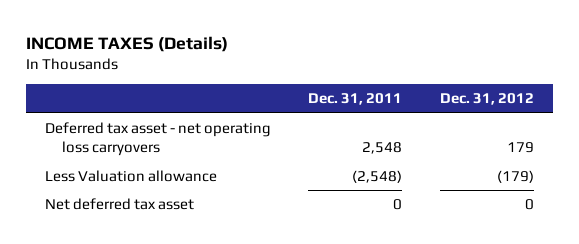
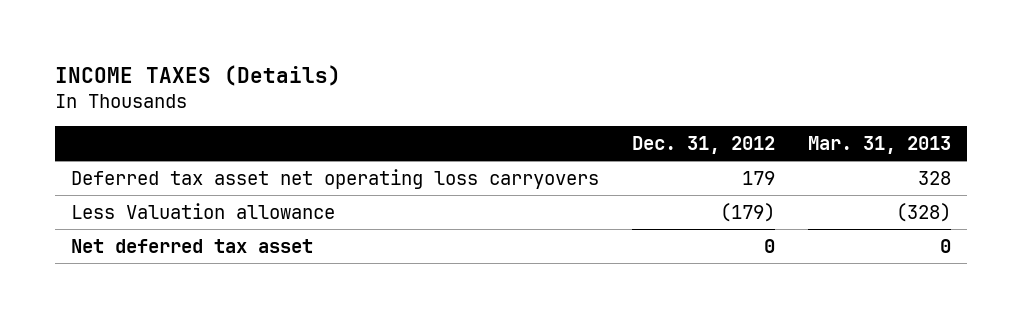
- | Dec. 31, 2011 | Dec. 31, 2012
+ | Dec. 31, 2012 | Mar. 31, 2013
- Deferred tax asset - net operating loss carryovers | 2,548 | 179
+ Deferred tax asset net operating loss carryovers | 179 | 328

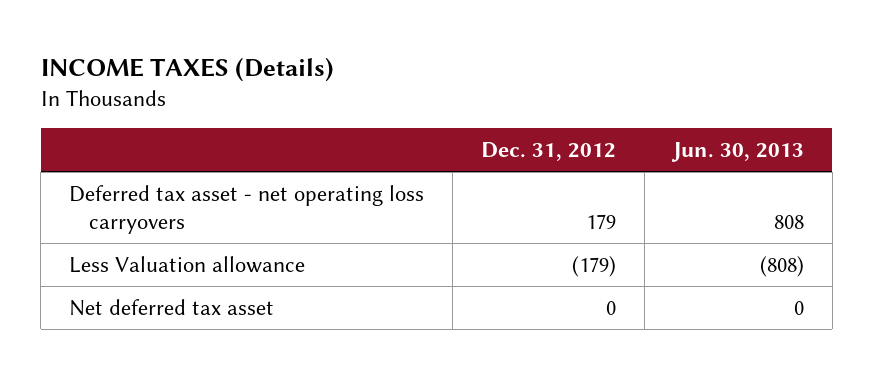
- | Dec. 31, 2012 | Mar. 31, 2013
+ | Dec. 31, 2012 | Jun. 30, 2013
- Deferred tax asset net operating loss carryovers | 179 | 328
+ Deferred tax asset - net operating loss carryovers | 179 | 808

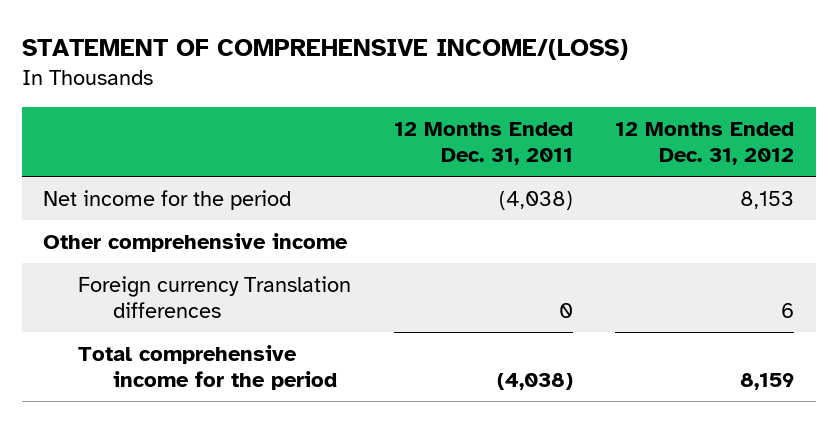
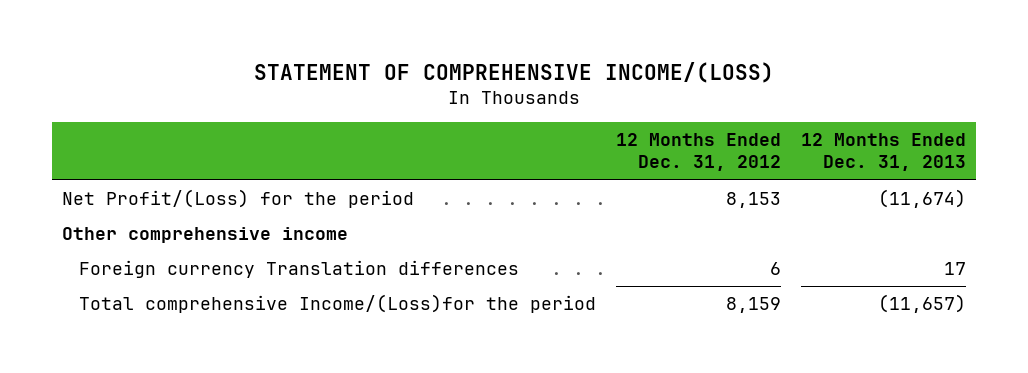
- | 12 Months Ended Dec. 31, 2011 | 12 Months Ended Dec. 31, 2012
+ | 12 Months Ended Dec. 31, 2012 | 12 Months Ended Dec. 31, 2013
- Net income for the period | (4,038) | 8,153
+ Net Profit/(Loss) for the period | 8,153 | (11,674)
- Total comprehensive income for the period | (4,038) | 8,159
+ Total comprehensive Income/(Loss)for the period | 8,159 | (11,657)

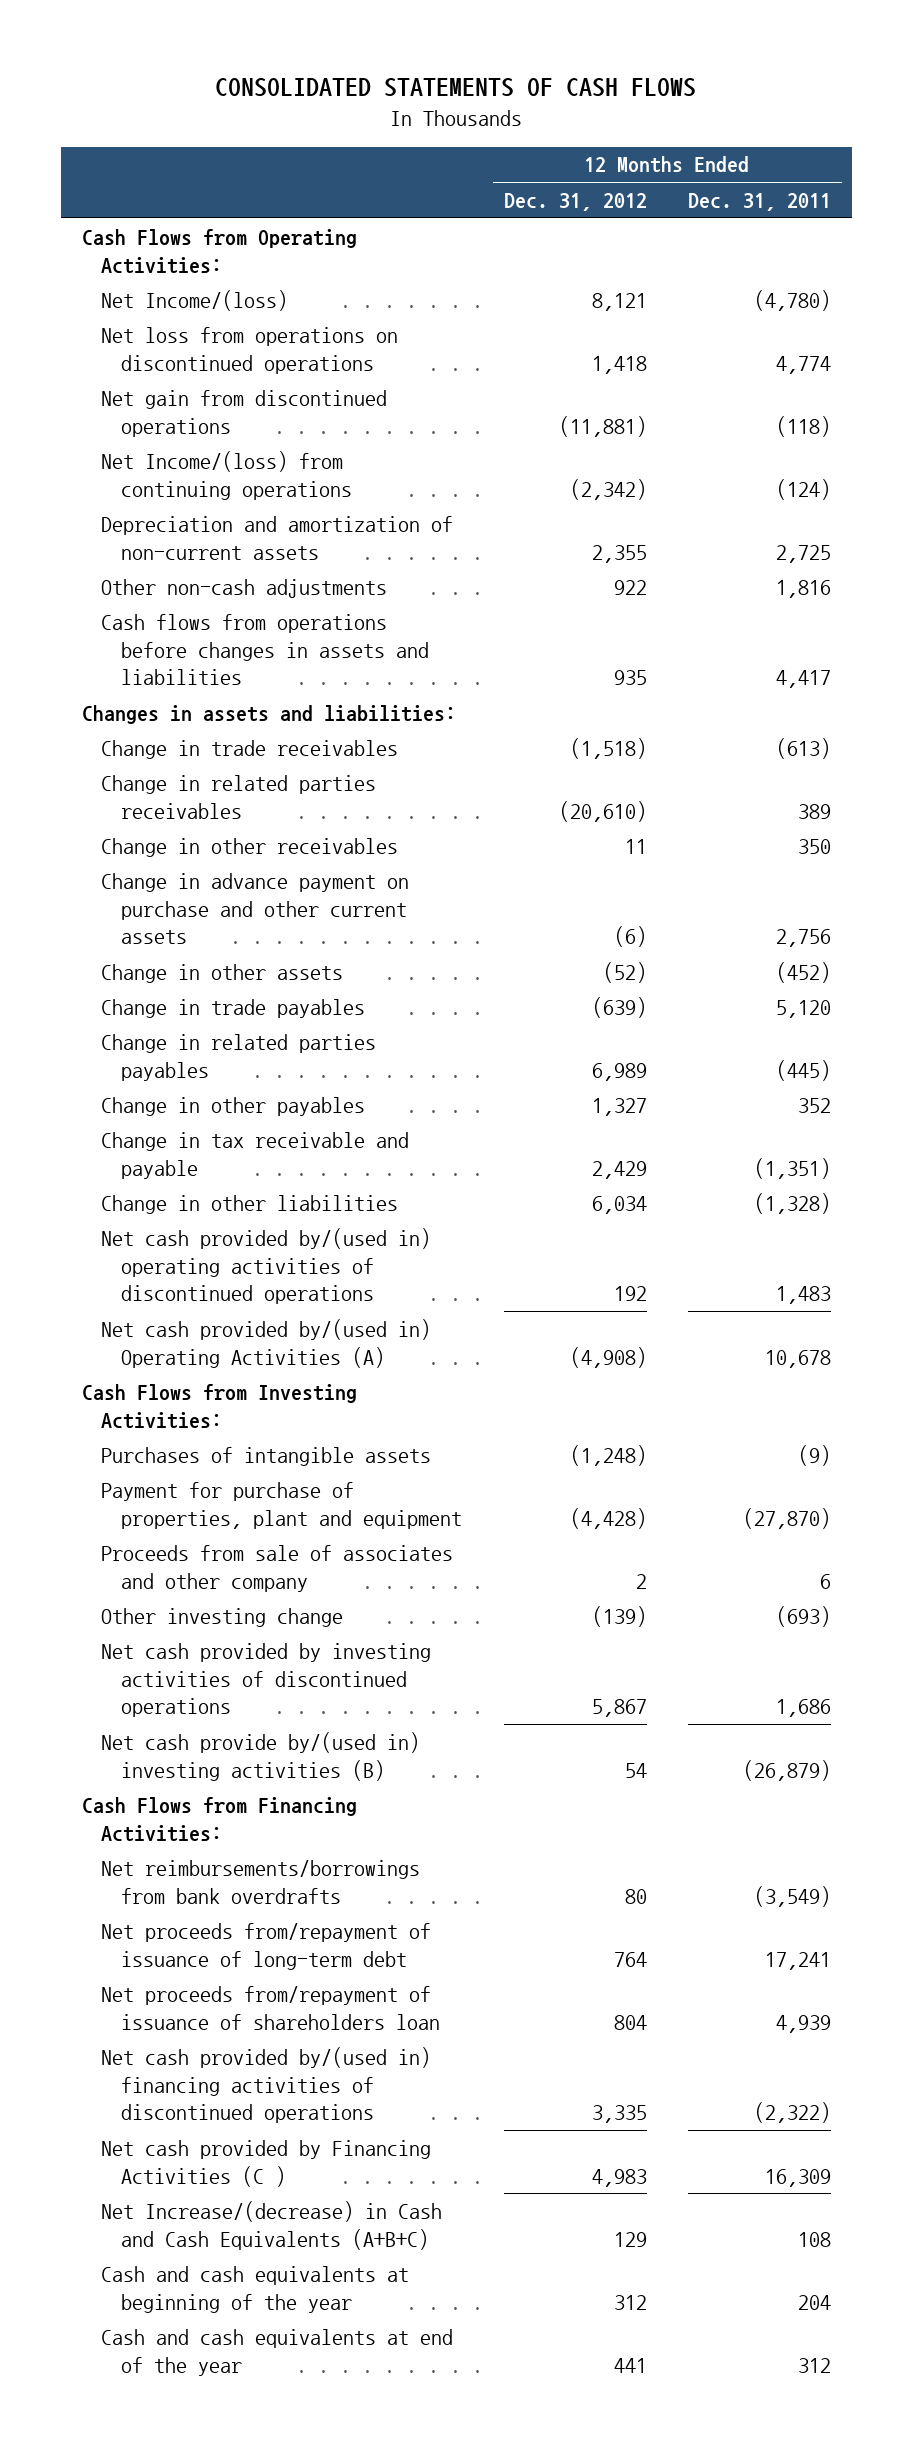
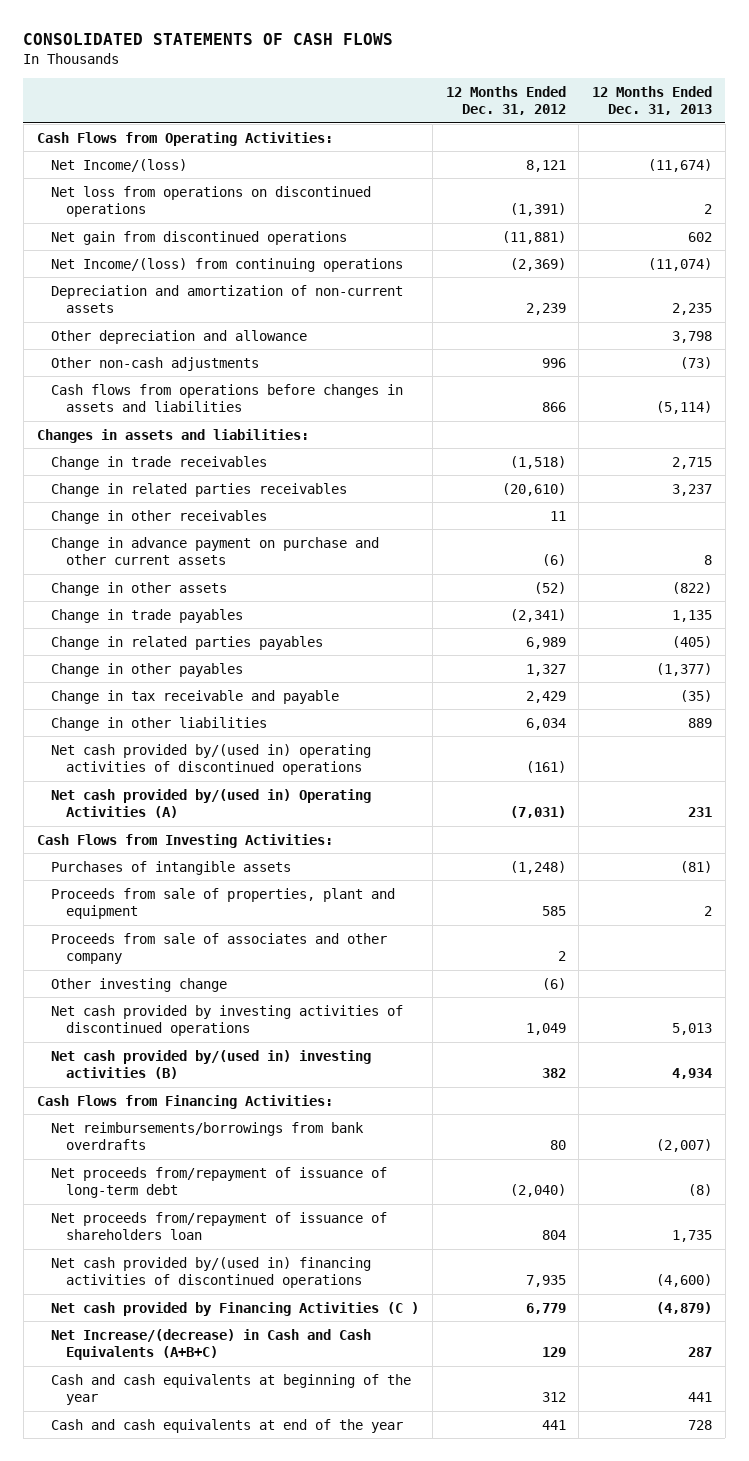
- | 12 Months Ended Dec. 31, 2012 | 12 Months Ended Dec. 31, 2011
+ | 12 Months Ended Dec. 31, 2012 | 12 Months Ended Dec. 31, 2013
- Net loss from operations on discontinued operations | 1,418 | 4,774
+ Net loss from operations on discontinued operations | (1,391) | 2
- Net Income/(loss) from continuing operations | (2,342) | (124)
- Depreciation and amortization of non-current assets | 2,355 | 2,725
- Other non-cash adjustments | 922 | 1,816
- Cash flows from operations before changes in assets and liabilities | 935 | 4,417
+ Net Income/(loss) from continuing operations | (2,369) | (11,074)
+ Depreciation and amortization of non-current assets | 2,239 | 2,235
+ Other depreciation and allowance | | 3,798
+ Other non-cash adjustments | 996 | (73)
+ Cash flows from operations before changes in assets and liabilities | 866 | (5,114)
- Change in trade payables | (639) | 5,120
+ Change in trade payables | (2,341) | 1,135
- Net cash provided by/(used in) operating activities of discontinued operations | 192 | 1,483
- Net cash provided by/(used in) Operating Activities (A) | (4,908) | 10,678
+ Net cash provided by/(used in) operating activities of discontinued operations | (161) |
+ Net cash provided by/(used in) Operating Activities (A) | (7,031) | 231
- Payment for purchase of properties, plant and equipment | (4,428) | (27,870)
+ Proceeds from sale of properties, plant and equipment | 585 | 2
- Other investing change | (139) | (693)
- Net cash provided by investing activities of discontinued operations | 5,867 | 1,686
- Net cash provide by/(used in) investing activities (B) | 54 | (26,879)
+ Other investing change | (6) |
+ Net cash provided by investing activities of discontinued operations | 1,049 | 5,013
+ Net cash provided by/(used in) investing activities (B) | 382 | 4,934
- Net proceeds from/repayment of issuance of long-term debt | 764 | 17,241
+ Net proceeds from/repayment of issuance of long-term debt | (2,040) | (8)
- Net cash provided by/(used in) financing activities of discontinued operations | 3,335 | (2,322)
- Net cash provided by Financing Activities (C ) | 4,983 | 16,309
+ Net cash provided by/(used in) financing activities of discontinued operations | 7,935 | (4,600)
+ Net cash provided by Financing Activities (C ) | 6,779 | (4,879)

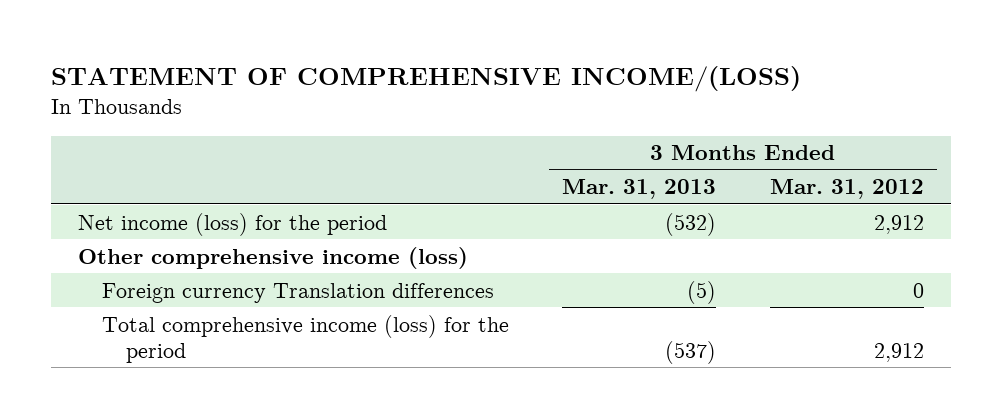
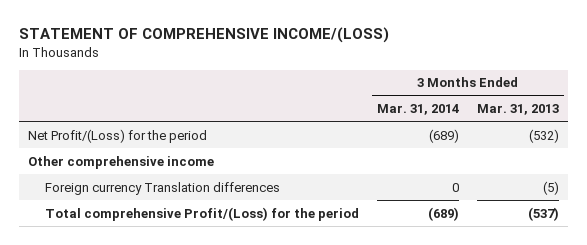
- | 3 Months Ended Mar. 31, 2013 | 3 Months Ended Mar. 31, 2012
+ | 3 Months Ended Mar. 31, 2014 | 3 Months Ended Mar. 31, 2013
- Net income (loss) for the period | (532) | 2,912
- Other comprehensive income (loss)
+ Net Profit/(Loss) for the period | (689) | (532)
+ Other comprehensive income
- Total comprehensive income (loss) for the period | (537) | 2,912
+ Total comprehensive Profit/(Loss) for the period | (689) | (537)

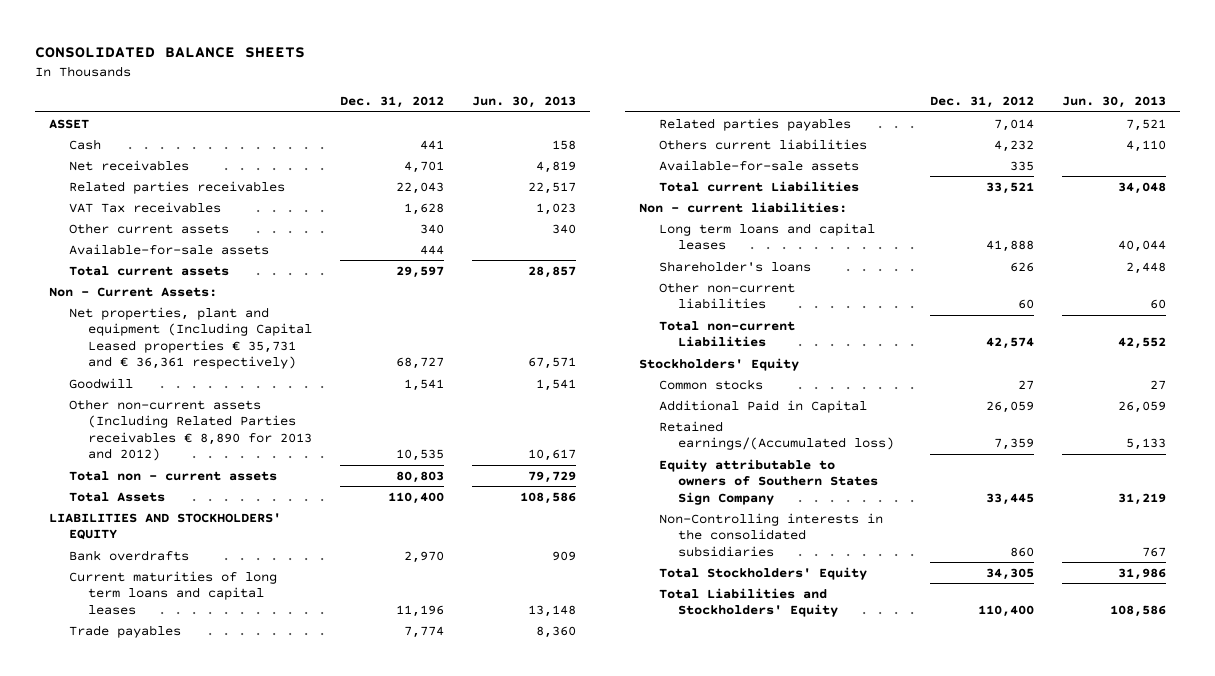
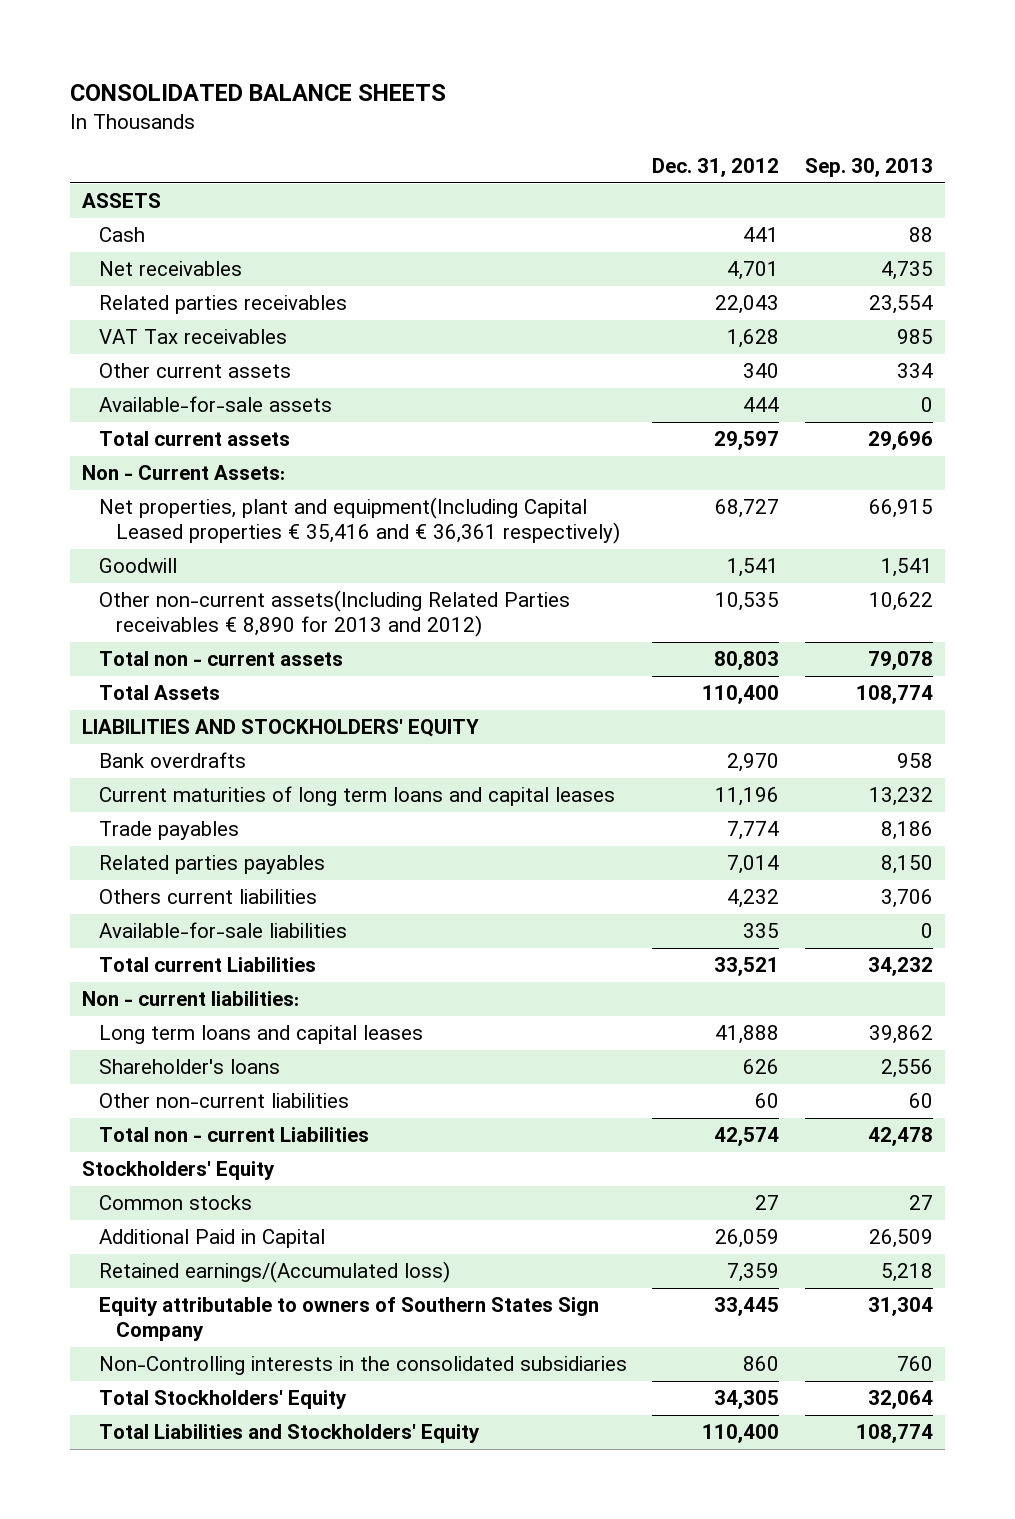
- | Dec. 31, 2012 | Jun. 30, 2013
+ | Dec. 31, 2012 | Sep. 30, 2013
- ASSET
+ ASSETS
- Net properties, plant and equipment (Including Capital Leased properties € 35,731 and € 36,361 respectively) | 68,727 | 67,571
+ Net properties, plant and equipment(Including Capital Leased properties € 35,416 and € 36,361 respectively) | 68,727 | 66,915
- Other non-current assets (Including Related Parties receivables € 8,890 for 2013 and 2012) | 10,535 | 10,617
+ Other non-current assets(Including Related Parties receivables € 8,890 for 2013 and 2012) | 10,535 | 10,622
- Available-for-sale assets | 335 |
+ Available-for-sale liabilities | 335 | 0
- Total non-current Liabilities | 42,574 | 42,552
+ Total non - current Liabilities | 42,574 | 42,478

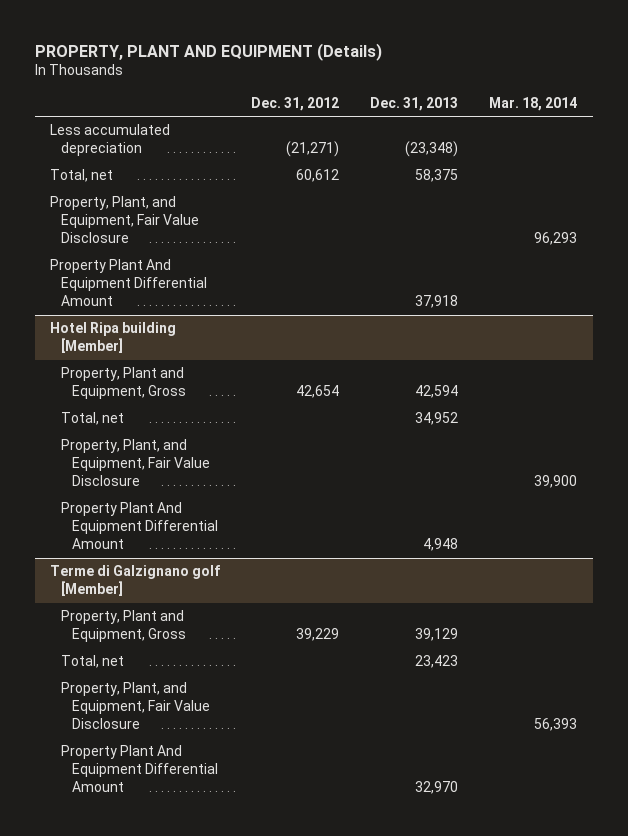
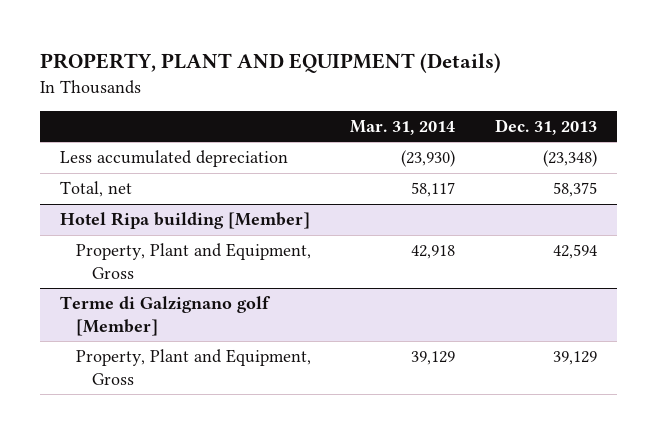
- | Dec. 31, 2012 | Dec. 31, 2013 | Mar. 18, 2014
+ | Mar. 31, 2014 | Dec. 31, 2013
- Property, Plant, and Equipment, Fair Value Disclosure | | | 96,293
- Property Plant And Equipment Differential Amount | | 37,918 |
@ Hotel Ripa building [Member]
- Total, net | | 34,952 |
- Property, Plant, and Equipment, Fair Value Disclosure | | | 39,900
- Property Plant And Equipment Differential Amount | | 4,948 |
@ Terme di Galzignano golf [Member]
- Total, net | | 23,423 |
- Property, Plant, and Equipment, Fair Value Disclosure | | | 56,393
- Property Plant And Equipment Differential Amount | | 32,970 |

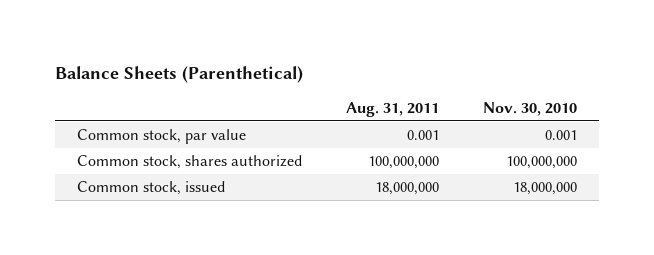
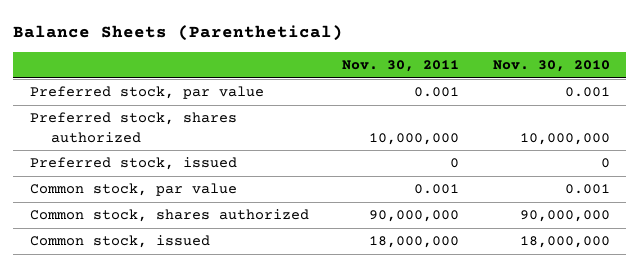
- | Aug. 31, 2011 | Nov. 30, 2010
+ | Nov. 30, 2011 | Nov. 30, 2010
+ Preferred stock, par value | 0.001 | 0.001
+ Preferred stock, shares authorized | 10,000,000 | 10,000,000
+ Preferred stock, issued | 0 | 0
- Common stock, shares authorized | 100,000,000 | 100,000,000
+ Common stock, shares authorized | 90,000,000 | 90,000,000

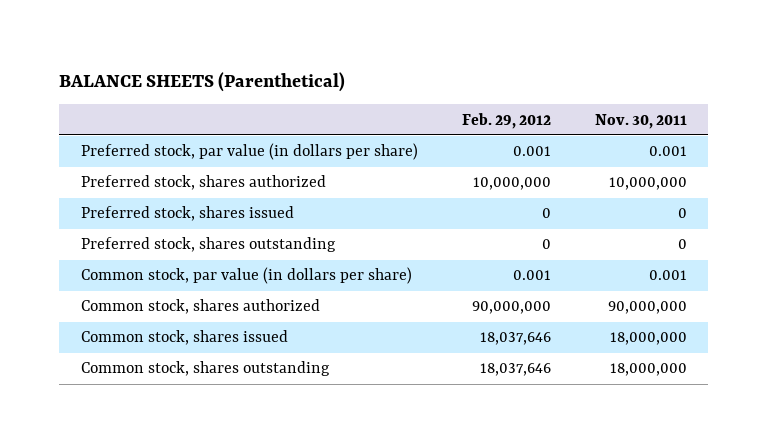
- Balance Sheets (Parenthetical)
+ BALANCE SHEETS (Parenthetical)
- | Nov. 30, 2011 | Nov. 30, 2010
+ | Feb. 29, 2012 | Nov. 30, 2011
- Preferred stock, par value | 0.001 | 0.001
+ Preferred stock, par value (in dollars per share) | 0.001 | 0.001
- Preferred stock, issued | 0 | 0
- Common stock, par value | 0.001 | 0.001
+ Preferred stock, shares issued | 0 | 0
+ Preferred stock, shares outstanding | 0 | 0
+ Common stock, par value (in dollars per share) | 0.001 | 0.001
- Common stock, issued | 18,000,000 | 18,000,000
+ Common stock, shares issued | 18,037,646 | 18,000,000
+ Common stock, shares outstanding | 18,037,646 | 18,000,000

